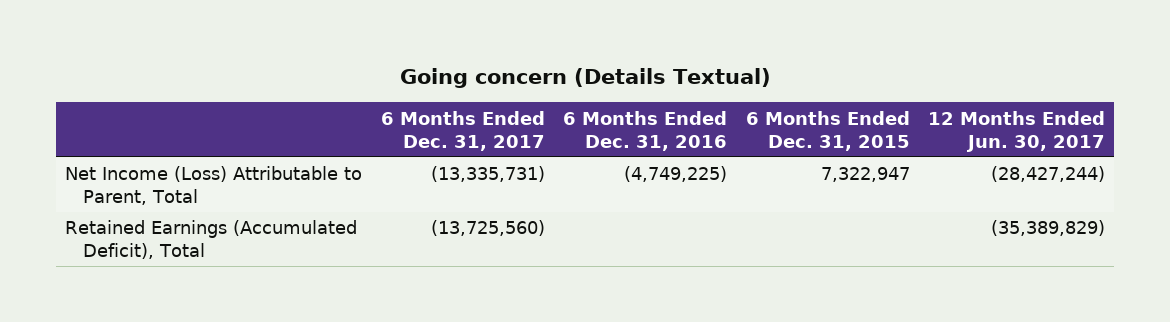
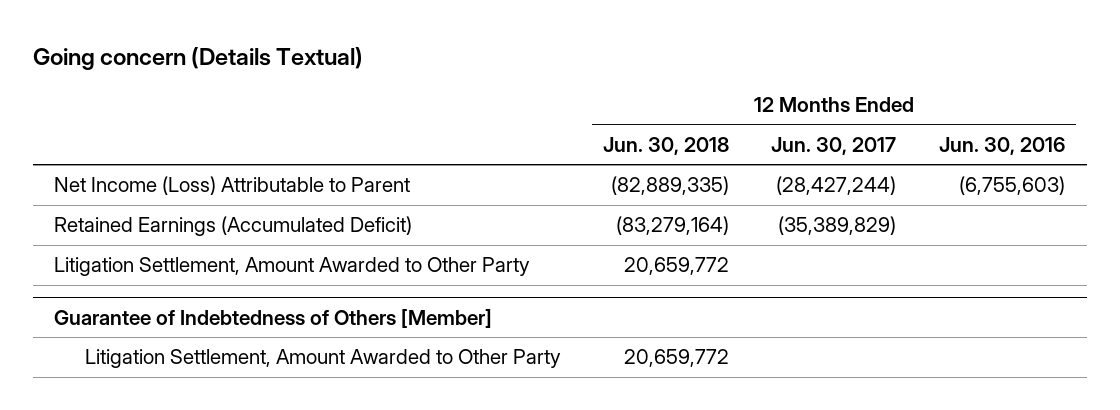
- | 6 Months Ended Dec. 31, 2017 | 6 Months Ended Dec. 31, 2016 | 6 Months Ended Dec. 31, 2015 | 12 Months Ended Jun. 30, 2017
+ | 12 Months Ended Jun. 30, 2018 | 12 Months Ended Jun. 30, 2017 | 12 Months Ended Jun. 30, 2016
- Net Income (Loss) Attributable to Parent, Total | (13,335,731) | (4,749,225) | 7,322,947 | (28,427,244)
- Retained Earnings (Accumulated Deficit), Total | (13,725,560) | | | (35,389,829)
+ Net Income (Loss) Attributable to Parent | (82,889,335) | (28,427,244) | (6,755,603)
+ Retained Earnings (Accumulated Deficit) | (83,279,164) | (35,389,829) |
+ Litigation Settlement, Amount Awarded to Other Party | 20,659,772 | |
+ Guarantee of Indebtedness of Others [Member]
+ Litigation Settlement, Amount Awarded to Other Party | 20,659,772 | |

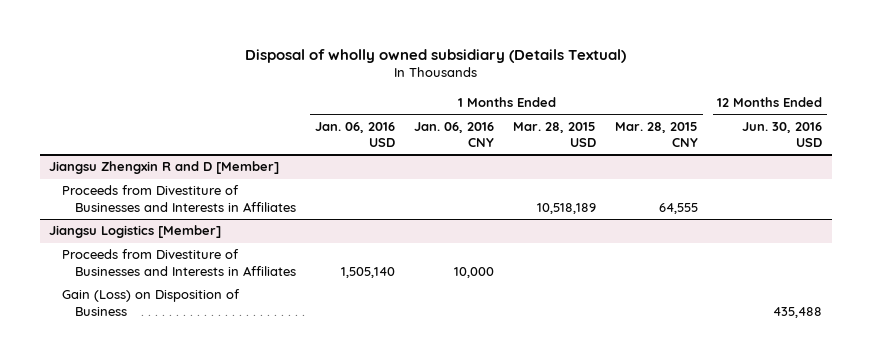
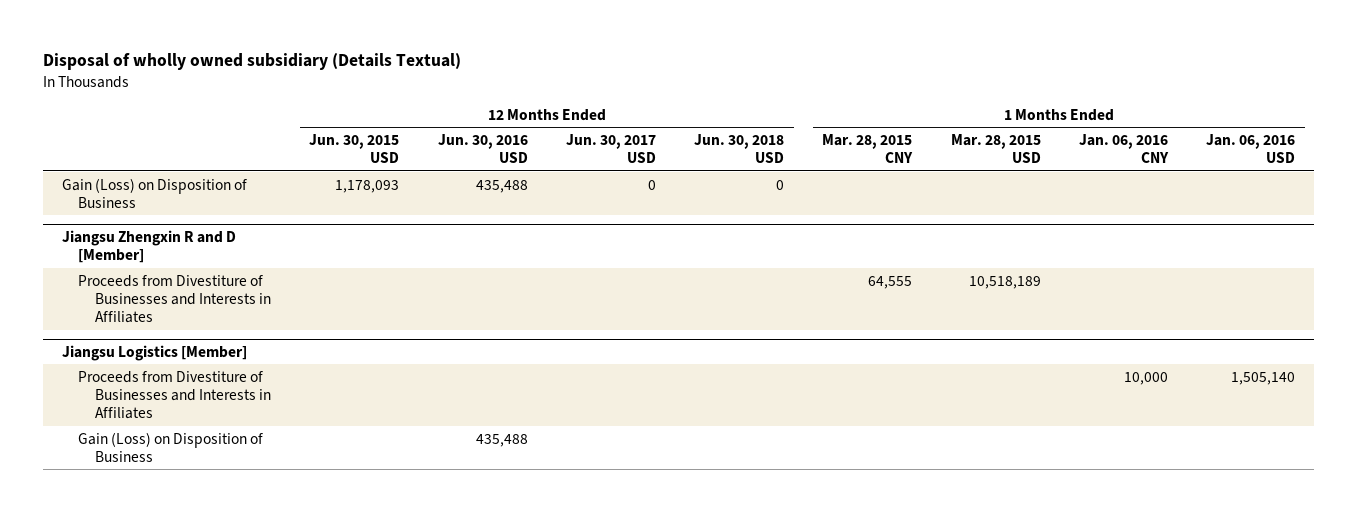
- | 1 Months Ended Jan. 06, 2016 USD | 1 Months Ended Jan. 06, 2016 CNY | 1 Months Ended Mar. 28, 2015 USD | 1 Months Ended Mar. 28, 2015 CNY | 12 Months Ended Jun. 30, 2016 USD
+ | 12 Months Ended Jun. 30, 2015 USD | 12 Months Ended Jun. 30, 2016 USD | 12 Months Ended Jun. 30, 2017 USD | 12 Months Ended Jun. 30, 2018 USD | 1 Months Ended Mar. 28, 2015 CNY | 1 Months Ended Mar. 28, 2015 USD | 1 Months Ended Jan. 06, 2016 CNY | 1 Months Ended Jan. 06, 2016 USD
+ Gain (Loss) on Disposition of Business | 1,178,093 | 435,488 | 0 | 0 | | | |

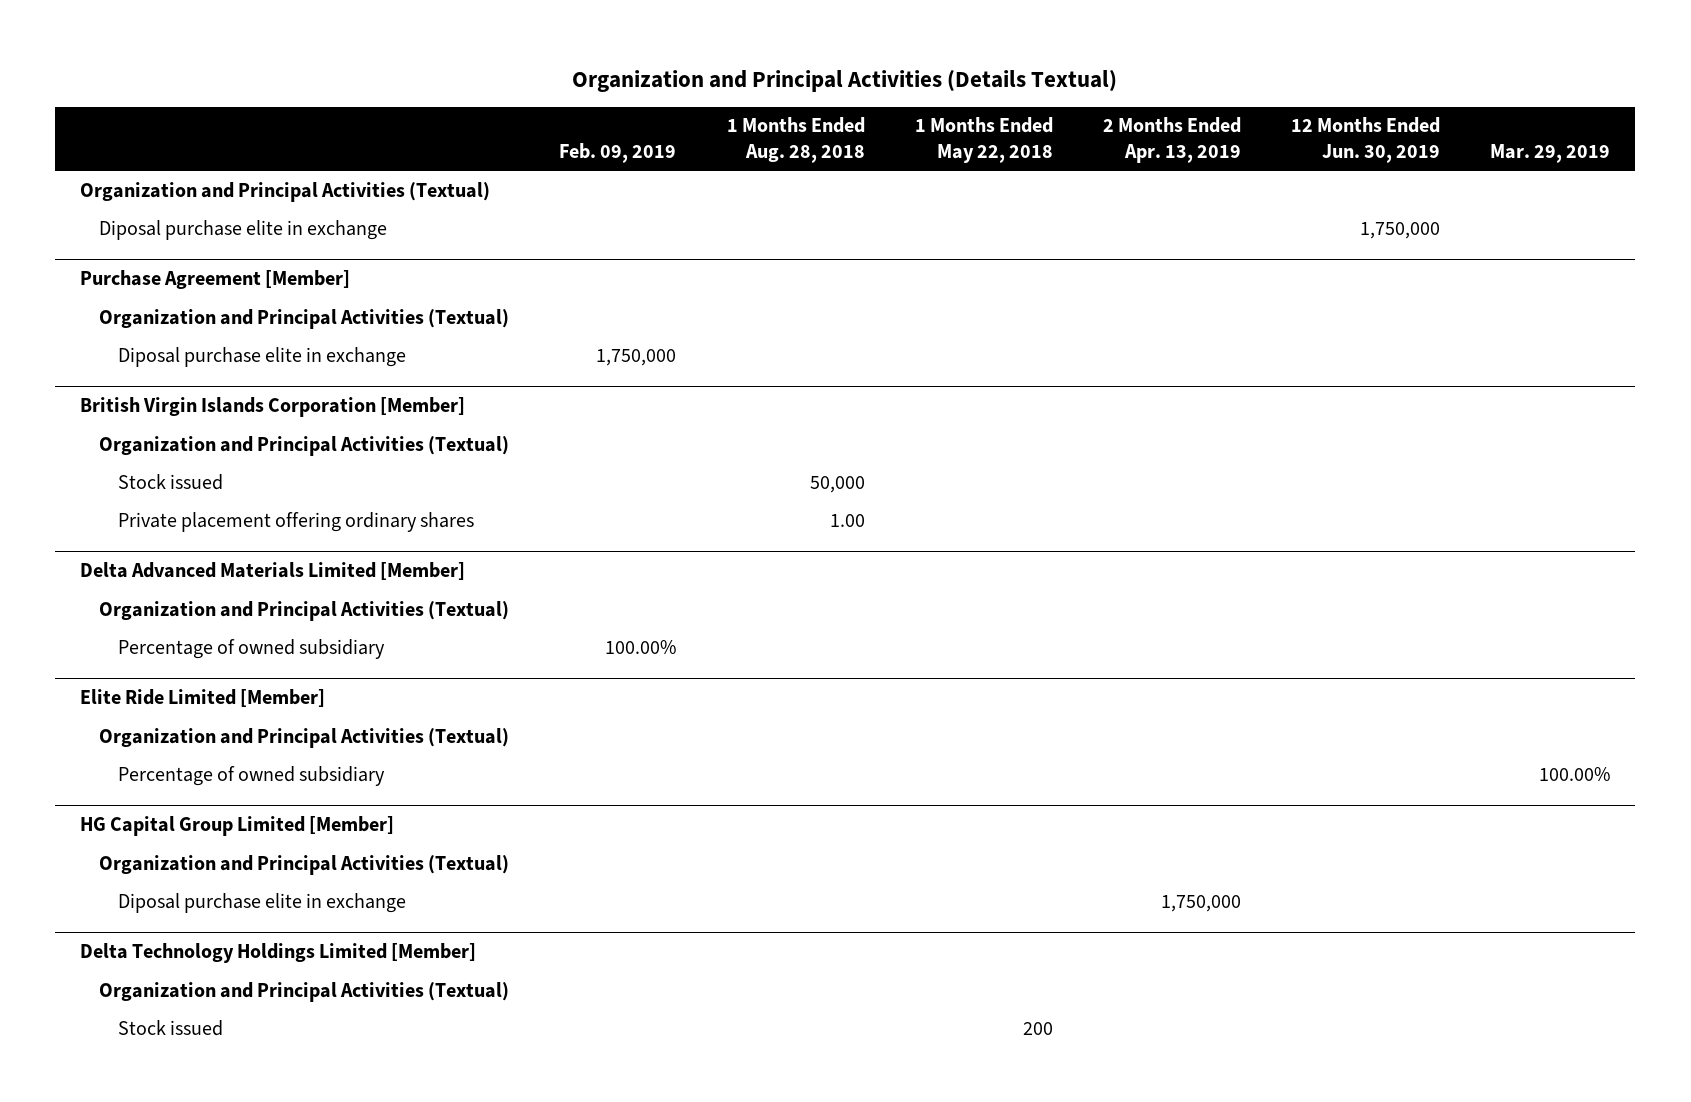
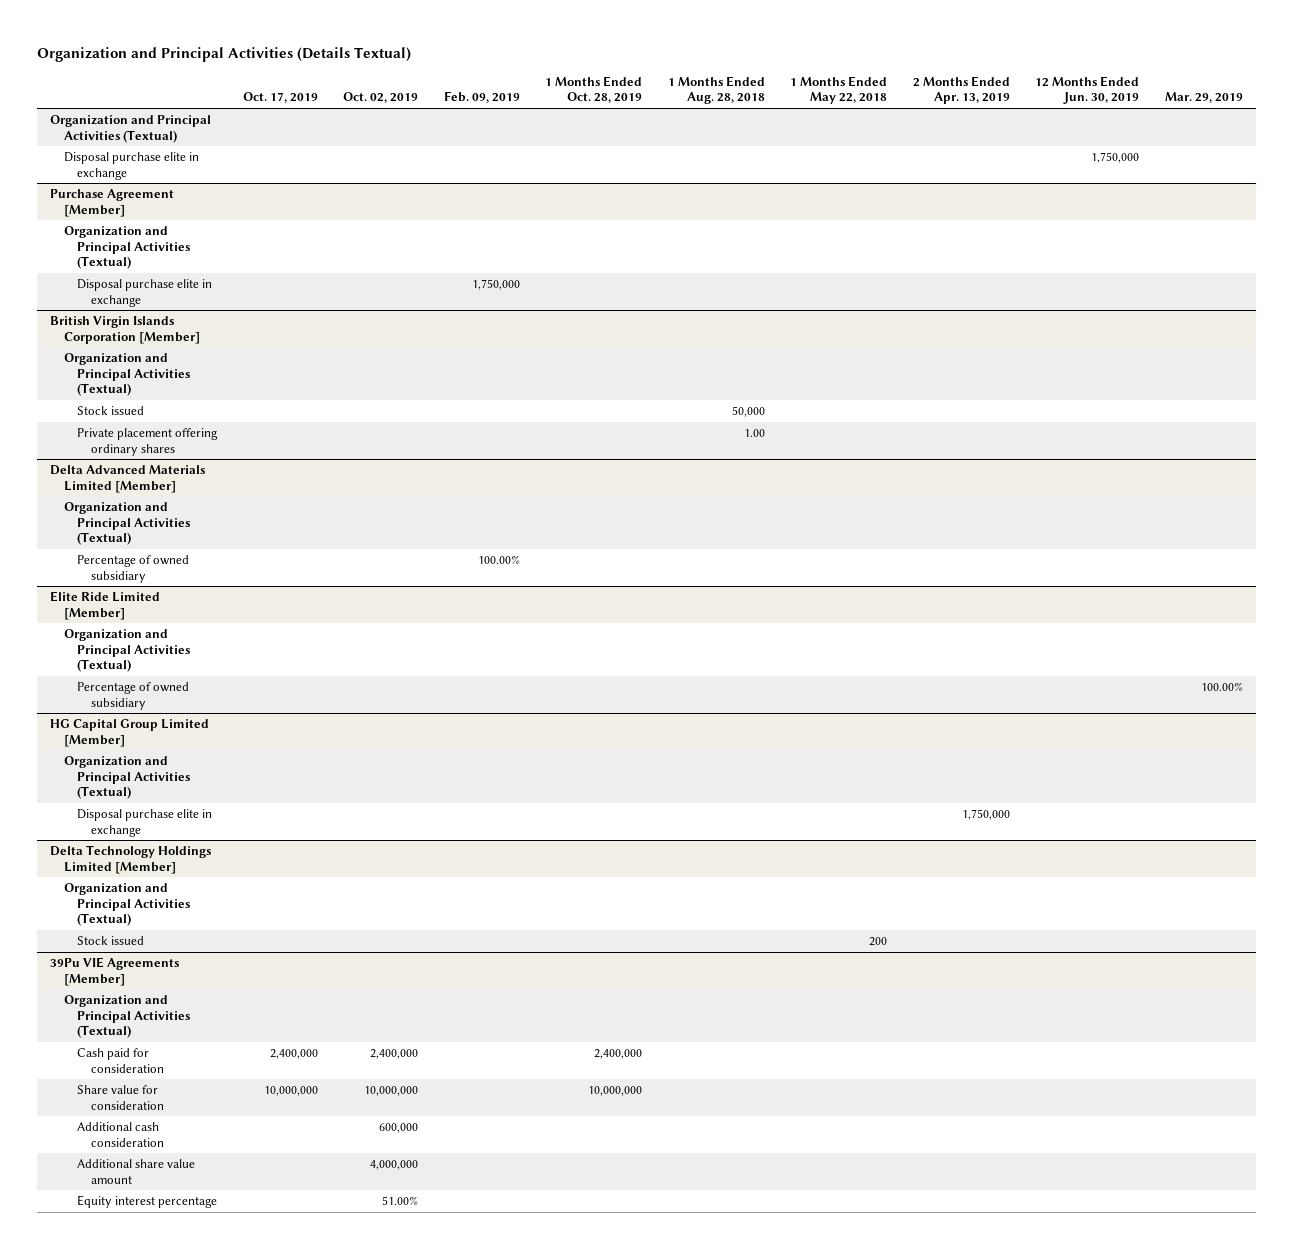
- | Feb. 09, 2019 | 1 Months Ended Aug. 28, 2018 | 1 Months Ended May 22, 2018 | 2 Months Ended Apr. 13, 2019 | 12 Months Ended Jun. 30, 2019 | Mar. 29, 2019
+ | Oct. 17, 2019 | Oct. 02, 2019 | Feb. 09, 2019 | 1 Months Ended Oct. 28, 2019 | 1 Months Ended Aug. 28, 2018 | 1 Months Ended May 22, 2018 | 2 Months Ended Apr. 13, 2019 | 12 Months Ended Jun. 30, 2019 | Mar. 29, 2019
- Diposal purchase elite in exchange | | | | | 1,750,000 |
+ Disposal purchase elite in exchange | | | | | | | | 1,750,000 |
@ Purchase Agreement [Member]
- Diposal purchase elite in exchange | 1,750,000 | | | | |
+ Disposal purchase elite in exchange | | | 1,750,000 | | | | | |
@ HG Capital Group Limited [Member]
- Diposal purchase elite in exchange | | | | 1,750,000 | |
+ Disposal purchase elite in exchange | | | | | | | 1,750,000 | |
+ 39Pu VIE Agreements [Member]
+ Organization and Principal Activities (Textual)
+ Cash paid for consideration | 2,400,000 | 2,400,000 | | 2,400,000 | | | | |
+ Share value for consideration | 10,000,000 | 10,000,000 | | 10,000,000 | | | | |
+ Additional cash consideration | | 600,000 | | | | | | |
+ Additional share value amount | | 4,000,000 | | | | | | |
+ Equity interest percentage | | 51.00% | | | | | | |

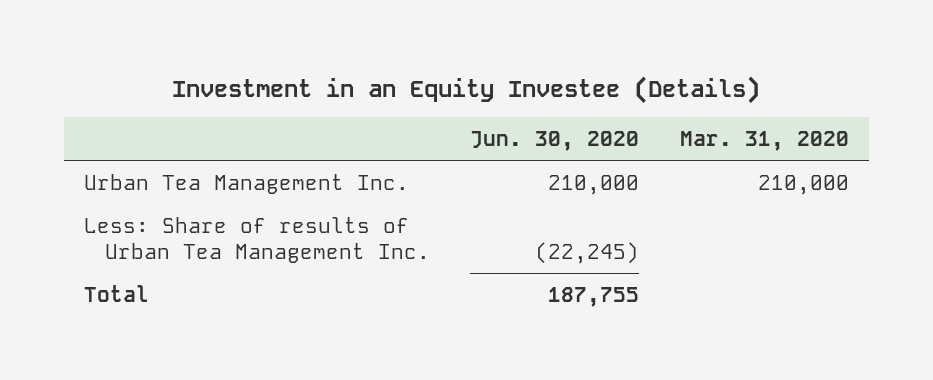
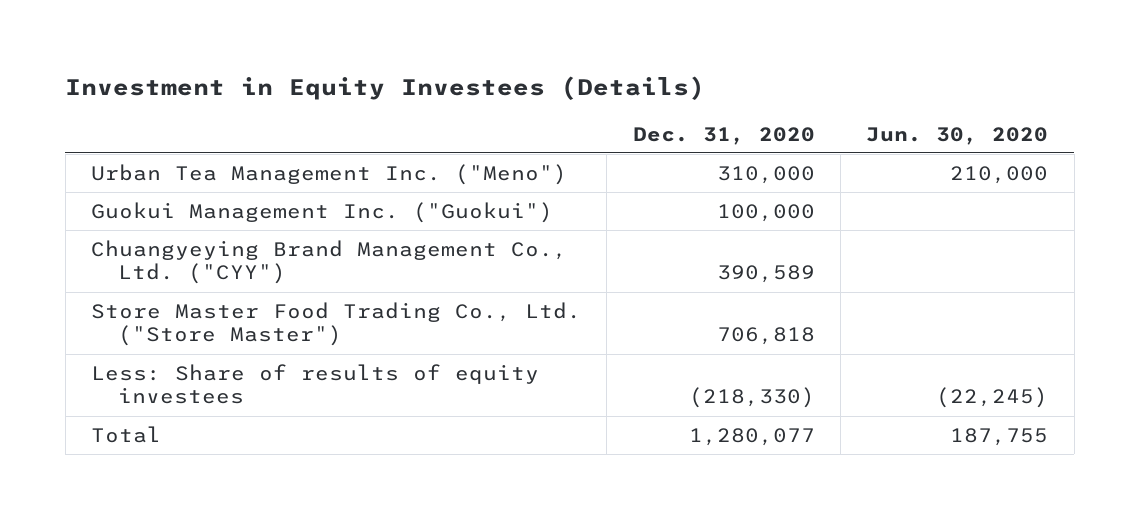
- Investment in an Equity Investee (Details)
+ Investment in Equity Investees (Details)
- | Jun. 30, 2020 | Mar. 31, 2020
+ | Dec. 31, 2020 | Jun. 30, 2020
- Urban Tea Management Inc. | 210,000 | 210,000
- Less: Share of results of Urban Tea Management Inc. | (22,245) |
+ Urban Tea Management Inc. ("Meno") | 310,000 | 210,000
+ Guokui Management Inc. ("Guokui") | 100,000 |
+ Chuangyeying Brand Management Co., Ltd. ("CYY") | 390,589 |
+ Store Master Food Trading Co., Ltd. ("Store Master") | 706,818 |
+ Less: Share of results of equity investees | (218,330) | (22,245)

